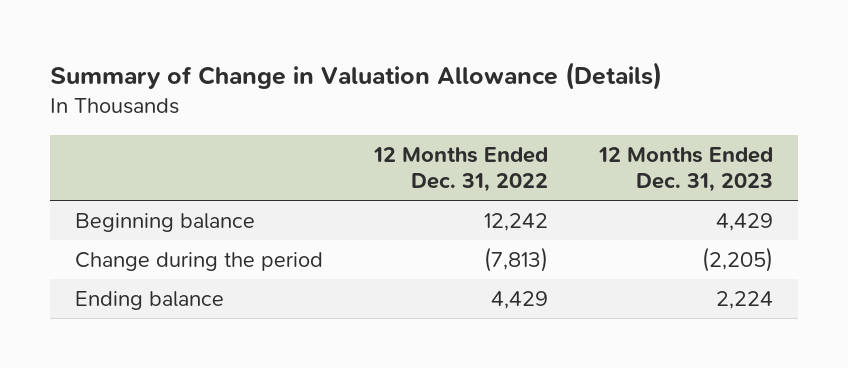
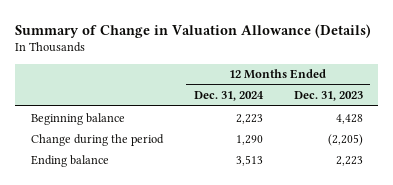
- | 12 Months Ended Dec. 31, 2022 | 12 Months Ended Dec. 31, 2023
+ | 12 Months Ended Dec. 31, 2024 | 12 Months Ended Dec. 31, 2023
- Beginning balance | 12,242 | 4,429
+ Beginning balance | 2,223 | 4,428
- Ending balance | 4,429 | 2,224
+ Ending balance | 3,513 | 2,223

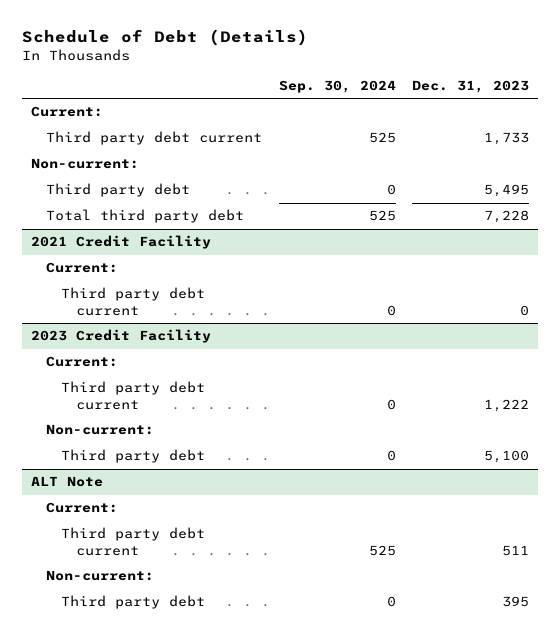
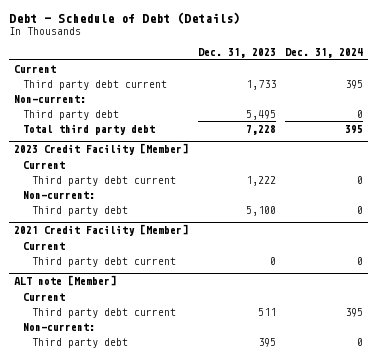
- Schedule of Debt (Details)
+ Debt - Schedule of Debt (Details)
- | Sep. 30, 2024 | Dec. 31, 2023
+ | Dec. 31, 2023 | Dec. 31, 2024
- Current:
+ Current
- 2021 Credit Facility
- Current:
- Third party debt current | 0 | 0
- 2023 Credit Facility
- Current:
+ 2023 Credit Facility [Member]
+ Current
- ALT Note
- Current:
+ 2021 Credit Facility [Member]
+ Current
+ Third party debt current | 0 | 0
+ ALT note [Member]
+ Current

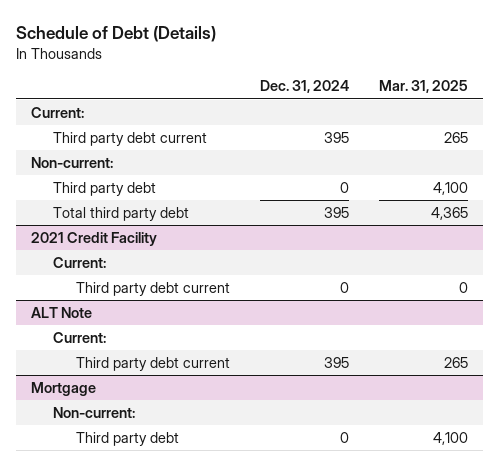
- Debt - Schedule of Debt (Details)
+ Schedule of Debt (Details)
- | Dec. 31, 2023 | Dec. 31, 2024
+ | Dec. 31, 2024 | Mar. 31, 2025
- Current
+ Current:
- 2023 Credit Facility [Member]
- Current
- Third party debt current | 1,222 | 0
- Non-current:
- Third party debt | 5,100 | 0
- 2021 Credit Facility [Member]
- Current
+ 2021 Credit Facility
+ Current:
- ALT note [Member]
- Current
+ ALT Note
+ Current:
+ Mortgage

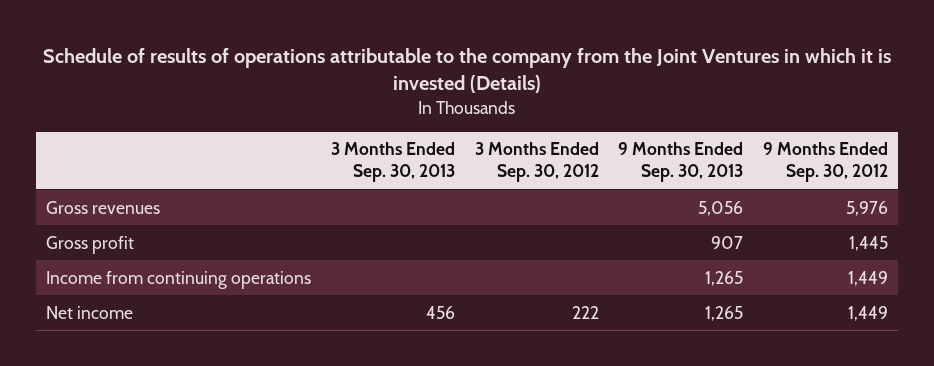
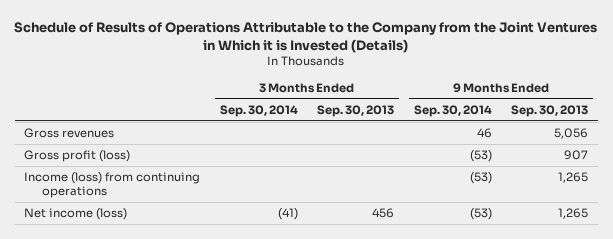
- Schedule of results of operations attributable to the company from the Joint Ventures in which it is invested (Details)
+ Schedule of Results of Operations Attributable to the Company from the Joint Ventures in Which it is Invested (Details)
- | 3 Months Ended Sep. 30, 2013 | 3 Months Ended Sep. 30, 2012 | 9 Months Ended Sep. 30, 2013 | 9 Months Ended Sep. 30, 2012
+ | 3 Months Ended Sep. 30, 2014 | 3 Months Ended Sep. 30, 2013 | 9 Months Ended Sep. 30, 2014 | 9 Months Ended Sep. 30, 2013
- Gross profit | | | 907 | 1,445
- Income from continuing operations | | | 1,265 | 1,449
- Net income | 456 | 222 | 1,265 | 1,449
+ Gross profit (loss) | | | (53) | 907
+ Income (loss) from continuing operations | | | (53) | 1,265
+ Net income (loss) | (41) | 456 | (53) | 1,265

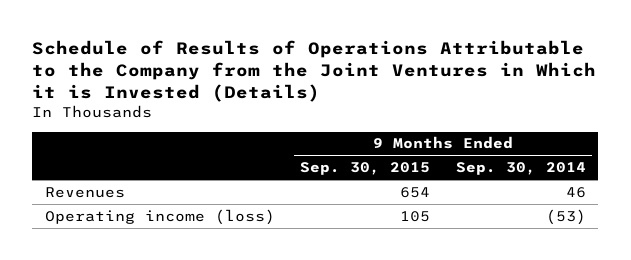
- | 3 Months Ended Sep. 30, 2014 | 3 Months Ended Sep. 30, 2013 | 9 Months Ended Sep. 30, 2014 | 9 Months Ended Sep. 30, 2013
+ | 9 Months Ended Sep. 30, 2015 | 9 Months Ended Sep. 30, 2014
- Gross revenues | | | 46 | 5,056
- Gross profit (loss) | | | (53) | 907
- Income (loss) from continuing operations | | | (53) | 1,265
- Net income (loss) | (41) | 456 | (53) | 1,265
+ Revenues | 654 | 46
+ Operating income (loss) | 105 | (53)

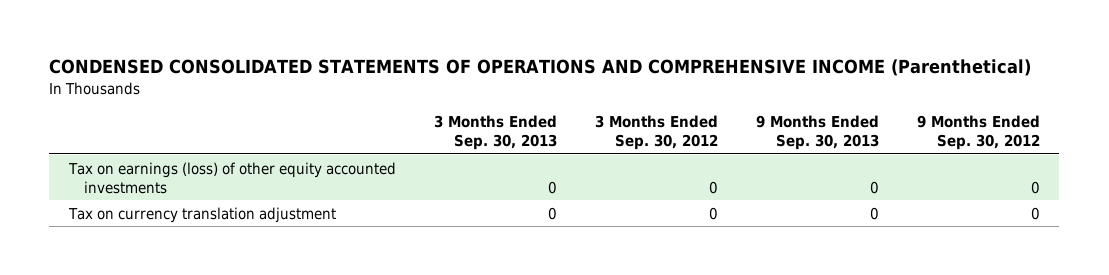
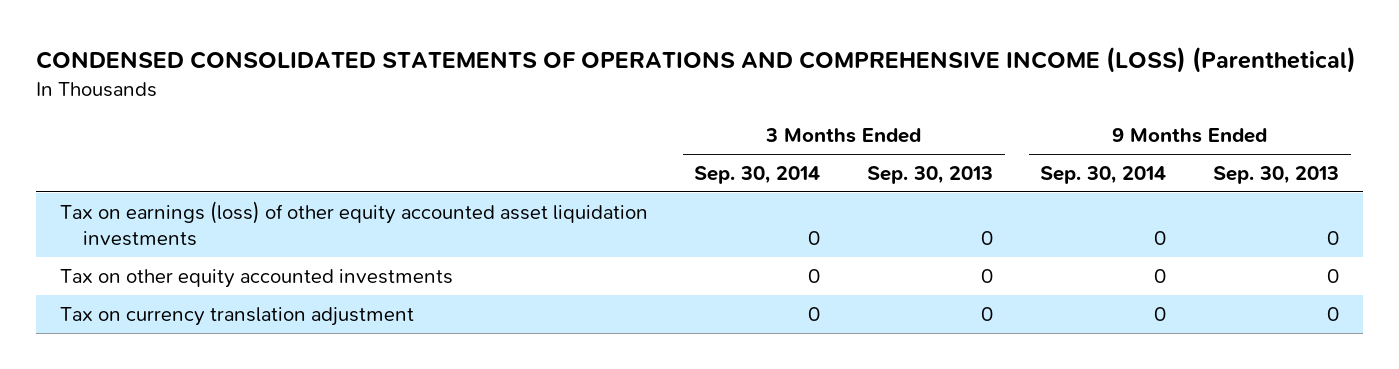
- CONDENSED CONSOLIDATED STATEMENTS OF OPERATIONS AND COMPREHENSIVE INCOME (Parenthetical)
+ CONDENSED CONSOLIDATED STATEMENTS OF OPERATIONS AND COMPREHENSIVE INCOME (LOSS) (Parenthetical)
- | 3 Months Ended Sep. 30, 2013 | 3 Months Ended Sep. 30, 2012 | 9 Months Ended Sep. 30, 2013 | 9 Months Ended Sep. 30, 2012
+ | 3 Months Ended Sep. 30, 2014 | 3 Months Ended Sep. 30, 2013 | 9 Months Ended Sep. 30, 2014 | 9 Months Ended Sep. 30, 2013
- Tax on earnings (loss) of other equity accounted investments | 0 | 0 | 0 | 0
+ Tax on earnings (loss) of other equity accounted asset liquidation investments | 0 | 0 | 0 | 0
+ Tax on other equity accounted investments | 0 | 0 | 0 | 0

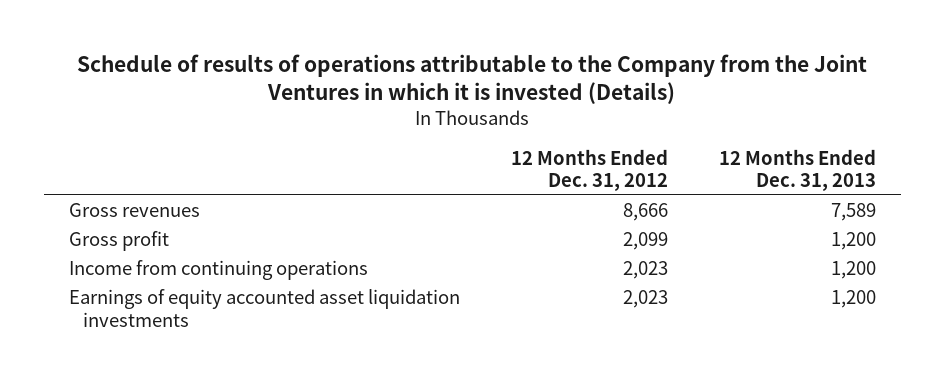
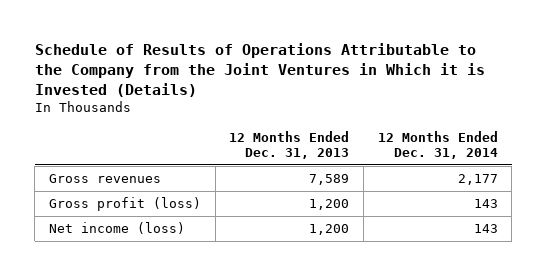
- Schedule of results of operations attributable to the Company from the Joint Ventures in which it is invested (Details)
+ Schedule of Results of Operations Attributable to the Company from the Joint Ventures in Which it is Invested (Details)
- | 12 Months Ended Dec. 31, 2012 | 12 Months Ended Dec. 31, 2013
+ | 12 Months Ended Dec. 31, 2013 | 12 Months Ended Dec. 31, 2014
- Gross profit | 2,099 | 1,200
- Income from continuing operations | 2,023 | 1,200
- Earnings of equity accounted asset liquidation investments | 2,023 | 1,200
+ Gross profit (loss) | 1,200 | 143
+ Net income (loss) | 1,200 | 143

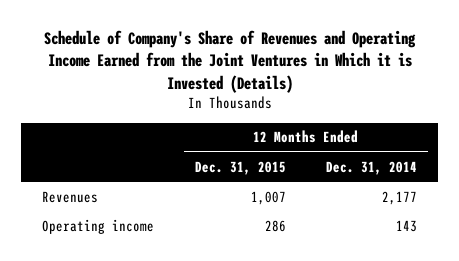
- Schedule of Results of Operations Attributable to the Company from the Joint Ventures in Which it is Invested (Details)
+ Schedule of Company's Share of Revenues and Operating Income Earned from the Joint Ventures in Which it is Invested (Details)
- | 12 Months Ended Dec. 31, 2013 | 12 Months Ended Dec. 31, 2014
+ | 12 Months Ended Dec. 31, 2015 | 12 Months Ended Dec. 31, 2014
- Gross revenues | 7,589 | 2,177
- Gross profit (loss) | 1,200 | 143
- Net income (loss) | 1,200 | 143
+ Revenues | 1,007 | 2,177
+ Operating income | 286 | 143

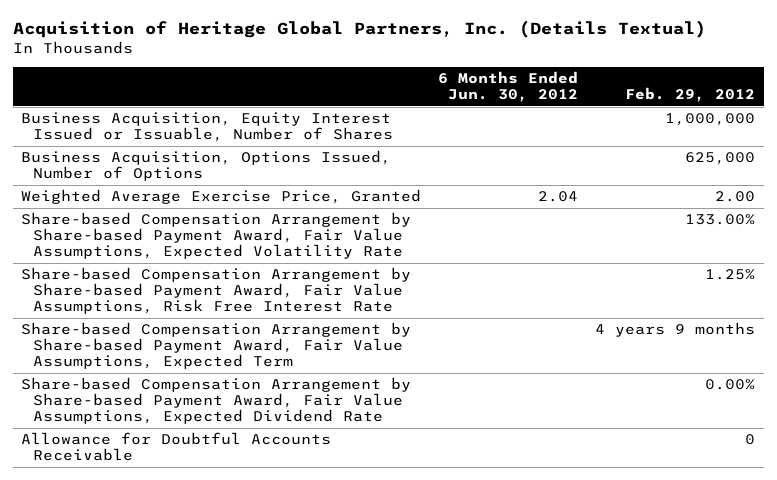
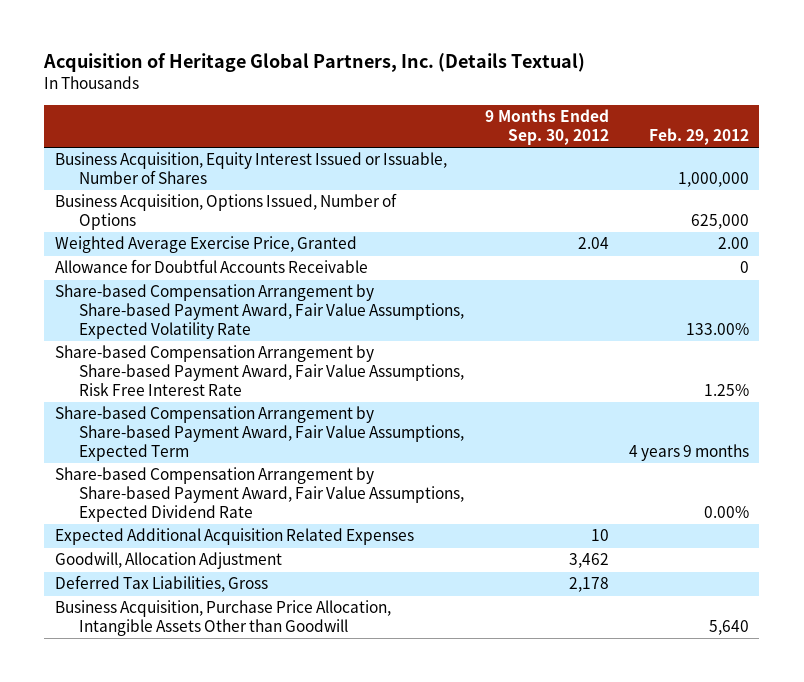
- | 6 Months Ended Jun. 30, 2012 | Feb. 29, 2012
+ | 9 Months Ended Sep. 30, 2012 | Feb. 29, 2012
moved up: Allowance for Doubtful Accounts Receivable | | 0
+ Expected Additional Acquisition Related Expenses | 10 |
+ Goodwill, Allocation Adjustment | 3,462 |
+ Deferred Tax Liabilities, Gross | 2,178 |
+ Business Acquisition, Purchase Price Allocation, Intangible Assets Other than Goodwill | | 5,640

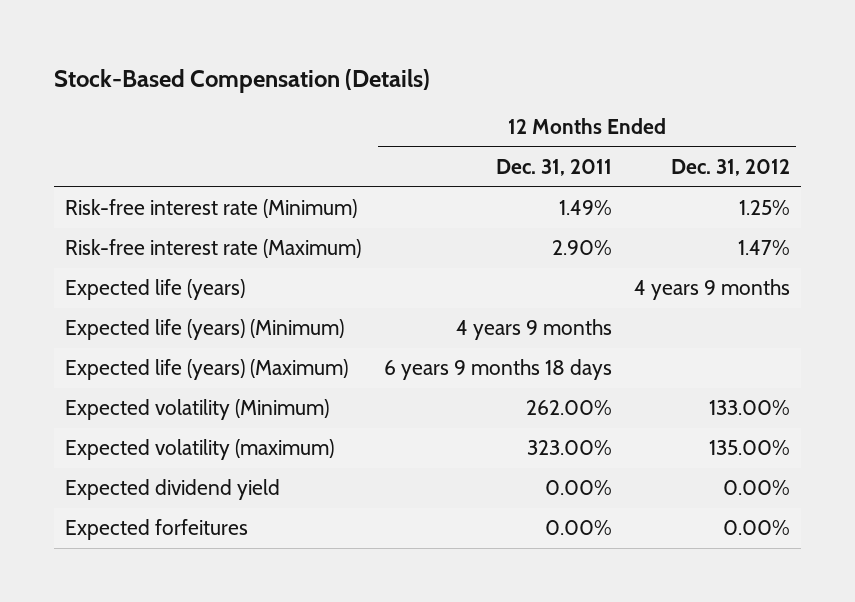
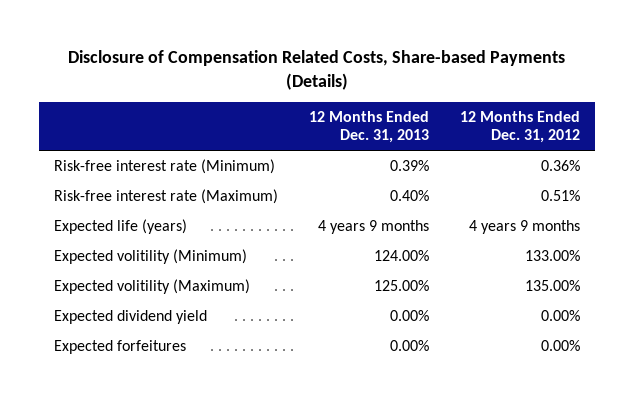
- Stock-Based Compensation (Details)
+ Disclosure of Compensation Related Costs, Share-based Payments (Details)
- | 12 Months Ended Dec. 31, 2011 | 12 Months Ended Dec. 31, 2012
+ | 12 Months Ended Dec. 31, 2013 | 12 Months Ended Dec. 31, 2012
- Risk-free interest rate (Minimum) | 1.49% | 1.25%
- Risk-free interest rate (Maximum) | 2.90% | 1.47%
+ Risk-free interest rate (Minimum) | 0.39% | 0.36%
+ Risk-free interest rate (Maximum) | 0.40% | 0.51%
- Expected life (years) (Minimum) | 4 years 9 months |
- Expected life (years) (Maximum) | 6 years 9 months 18 days |
- Expected volatility (Minimum) | 262.00% | 133.00%
- Expected volatility (maximum) | 323.00% | 135.00%
+ Expected volitility (Minimum) | 124.00% | 133.00%
+ Expected volitility (Maximum) | 125.00% | 135.00%

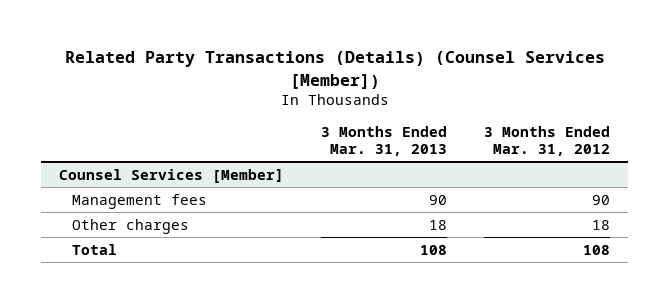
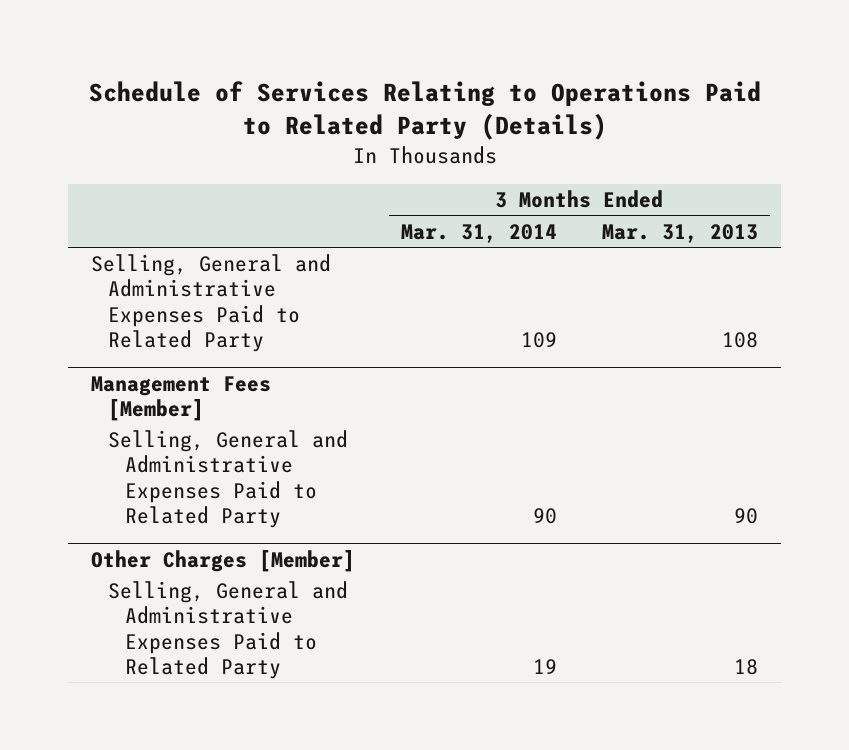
- Related Party Transactions (Details) (Counsel Services [Member])
+ Schedule of Services Relating to Operations Paid to Related Party (Details)
- | 3 Months Ended Mar. 31, 2013 | 3 Months Ended Mar. 31, 2012
+ | 3 Months Ended Mar. 31, 2014 | 3 Months Ended Mar. 31, 2013
- Counsel Services [Member]
- Management fees | 90 | 90
- Other charges | 18 | 18
- Total | 108 | 108
+ Selling, General and Administrative Expenses Paid to Related Party | 109 | 108
+ Management Fees [Member]
+ Selling, General and Administrative Expenses Paid to Related Party | 90 | 90
+ Other Charges [Member]
+ Selling, General and Administrative Expenses Paid to Related Party | 19 | 18

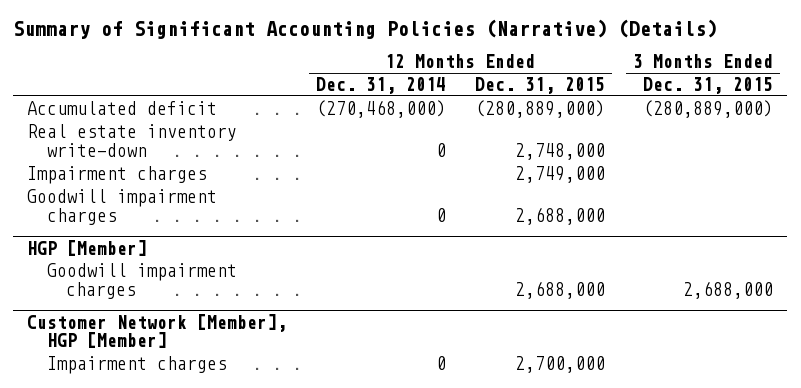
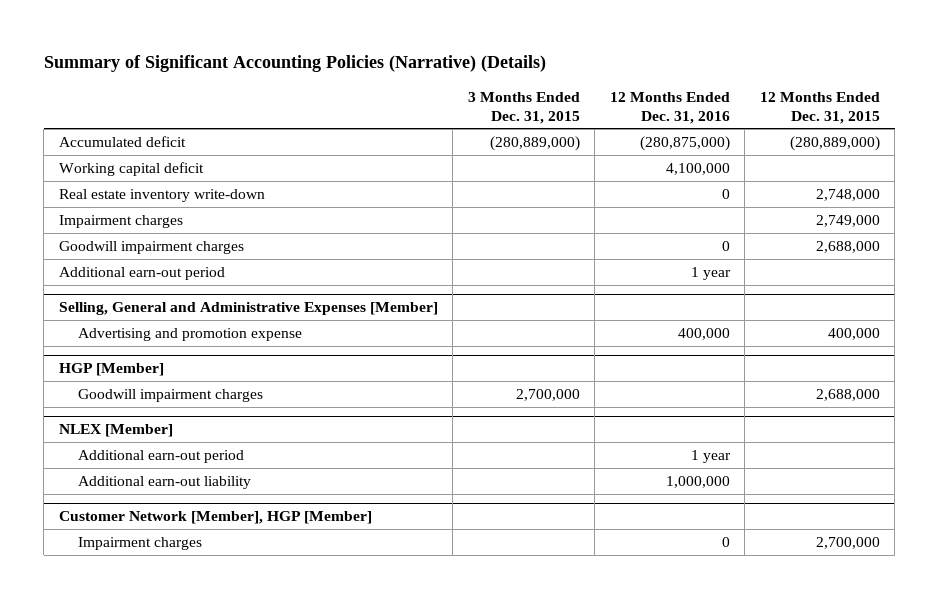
- | 12 Months Ended Dec. 31, 2014 | 12 Months Ended Dec. 31, 2015 | 3 Months Ended Dec. 31, 2015
+ | 3 Months Ended Dec. 31, 2015 | 12 Months Ended Dec. 31, 2016 | 12 Months Ended Dec. 31, 2015
+ Working capital deficit | | 4,100,000 |
+ Additional earn-out period | | 1 year |
+ Selling, General and Administrative Expenses [Member]
+ Advertising and promotion expense | | 400,000 | 400,000
@ HGP [Member]
- Goodwill impairment charges | | 2,688,000 | 2,688,000
+ Goodwill impairment charges | 2,700,000 | | 2,688,000
+ NLEX [Member]
+ Additional earn-out period | | 1 year |
+ Additional earn-out liability | | 1,000,000 |

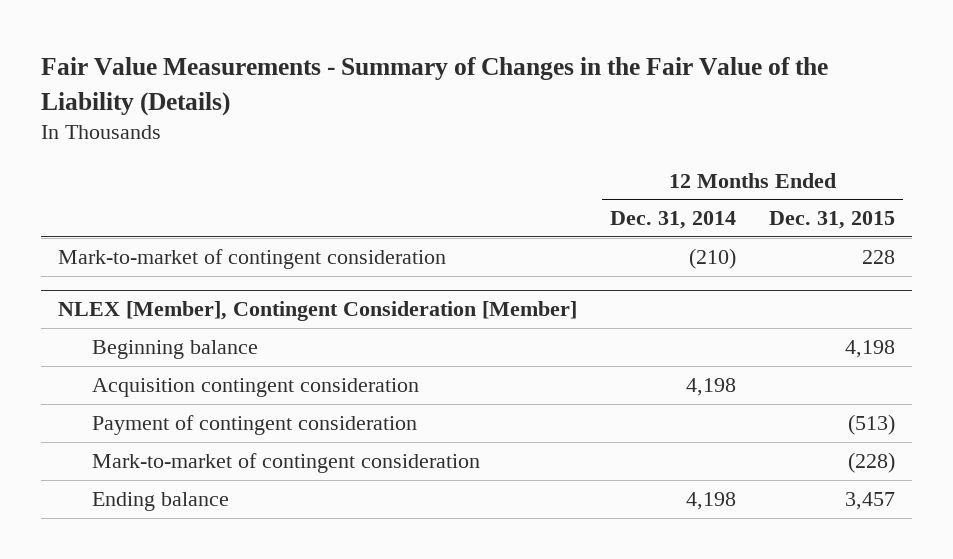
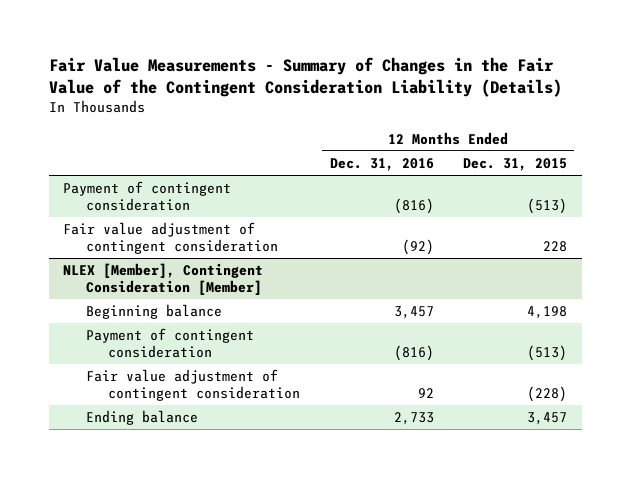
- Fair Value Measurements - Summary of Changes in the Fair Value of the Liability (Details)
+ Fair Value Measurements - Summary of Changes in the Fair Value of the Contingent Consideration Liability (Details)
- | 12 Months Ended Dec. 31, 2014 | 12 Months Ended Dec. 31, 2015
+ | 12 Months Ended Dec. 31, 2016 | 12 Months Ended Dec. 31, 2015
- Mark-to-market of contingent consideration | (210) | 228
+ Payment of contingent consideration | (816) | (513)
+ Fair value adjustment of contingent consideration | (92) | 228
@ NLEX [Member], Contingent Consideration [Member]
- Acquisition contingent consideration | 4,198 |
- Mark-to-market of contingent consideration | | (228)
+ Fair value adjustment of contingent consideration | 92 | (228)

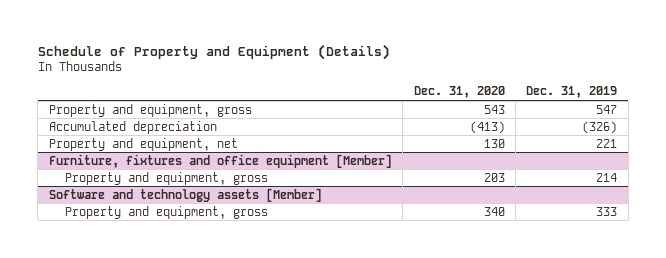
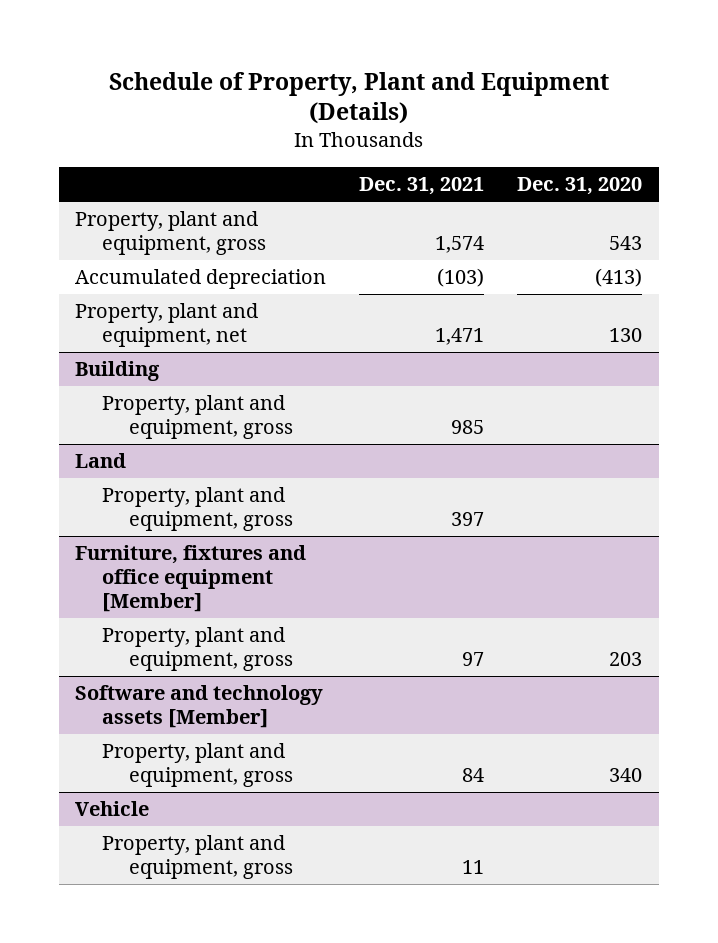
- Schedule of Property and Equipment (Details)
+ Schedule of Property, Plant and Equipment (Details)
- | Dec. 31, 2020 | Dec. 31, 2019
+ | Dec. 31, 2021 | Dec. 31, 2020
- Property and equipment, gross | 543 | 547
+ Property, plant and equipment, gross | 1,574 | 543
- Property and equipment, net | 130 | 221
+ Property, plant and equipment, net | 1,471 | 130
+ Building
+ Property, plant and equipment, gross | 985 |
+ Land
+ Property, plant and equipment, gross | 397 |
@ Furniture, fixtures and office equipment [Member]
- Property and equipment, gross | 203 | 214
+ Property, plant and equipment, gross | 97 | 203
@ Software and technology assets [Member]
- Property and equipment, gross | 340 | 333
+ Property, plant and equipment, gross | 84 | 340
+ Vehicle
+ Property, plant and equipment, gross | 11 |

